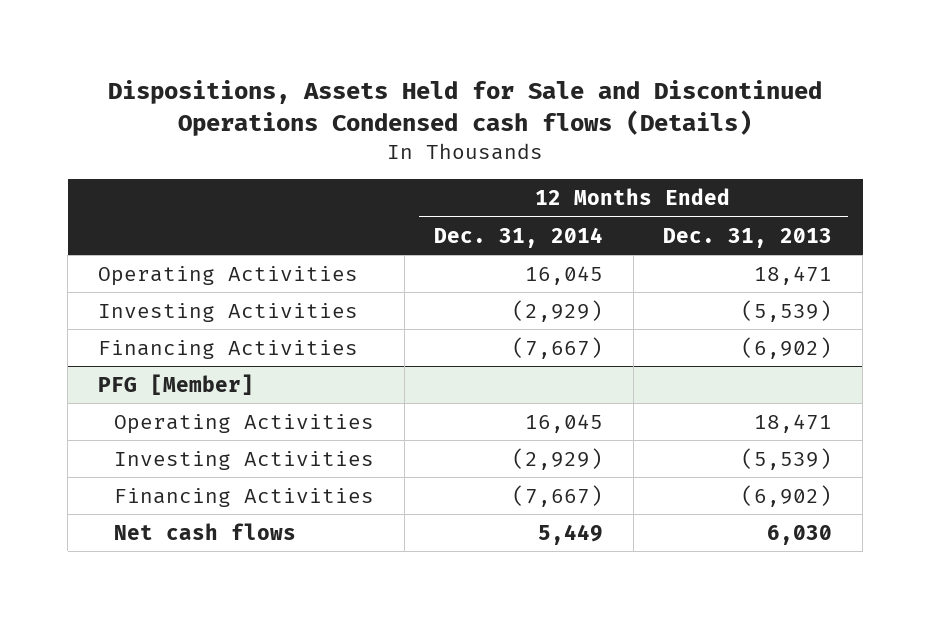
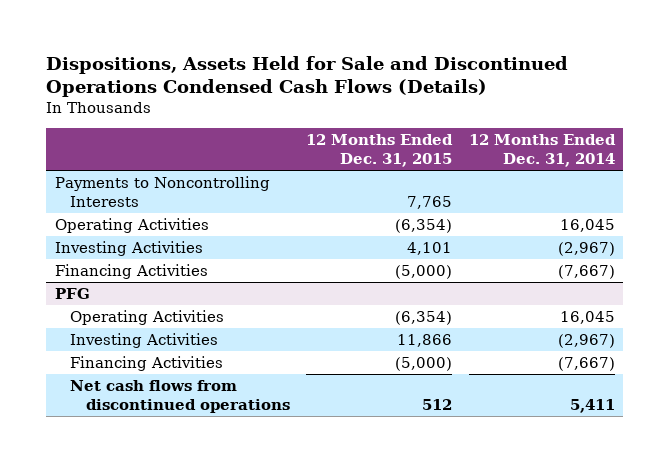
- Dispositions, Assets Held for Sale and Discontinued Operations Condensed cash flows (Details)
+ Dispositions, Assets Held for Sale and Discontinued Operations Condensed Cash Flows (Details)
- | 12 Months Ended Dec. 31, 2014 | 12 Months Ended Dec. 31, 2013
+ | 12 Months Ended Dec. 31, 2015 | 12 Months Ended Dec. 31, 2014
+ Payments to Noncontrolling Interests | 7,765 |
- Investing Activities | (2,929) | (5,539)
+ Investing Activities | 4,101 | (2,967)
- PFG [Member]
+ PFG
- Investing Activities | (2,929) | (5,539)
+ Investing Activities | 11,866 | (2,967)
- Net cash flows | 5,449 | 6,030
+ Net cash flows from discontinued operations | 512 | 5,411

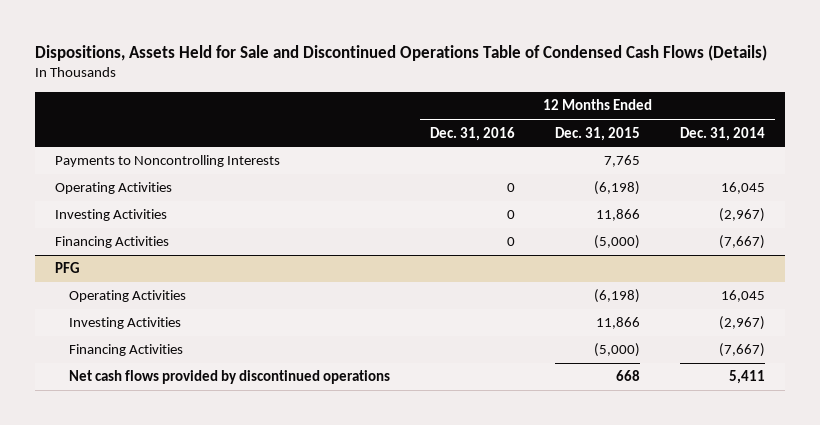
- Dispositions, Assets Held for Sale and Discontinued Operations Condensed Cash Flows (Details)
+ Dispositions, Assets Held for Sale and Discontinued Operations Table of Condensed Cash Flows (Details)
- | 12 Months Ended Dec. 31, 2015 | 12 Months Ended Dec. 31, 2014
+ | 12 Months Ended Dec. 31, 2016 | 12 Months Ended Dec. 31, 2015 | 12 Months Ended Dec. 31, 2014
- Operating Activities | (6,354) | 16,045
- Investing Activities | 4,101 | (2,967)
+ Operating Activities | 0 | (6,198) | 16,045
+ Investing Activities | 0 | 11,866 | (2,967)
@ PFG
- Operating Activities | (6,354) | 16,045
+ Operating Activities | | (6,198) | 16,045
- Net cash flows from discontinued operations | 512 | 5,411
+ Net cash flows provided by discontinued operations | | 668 | 5,411

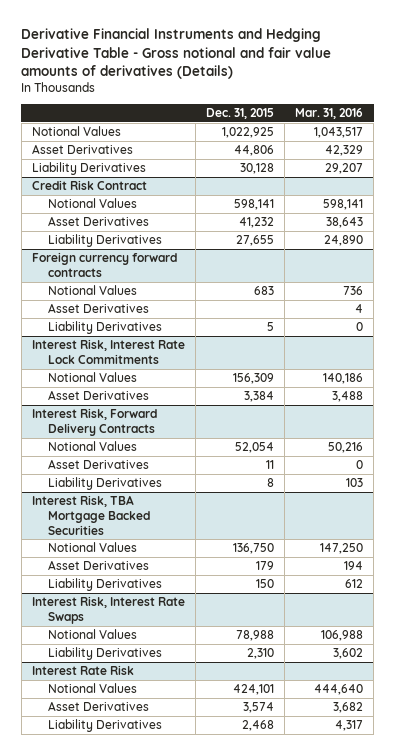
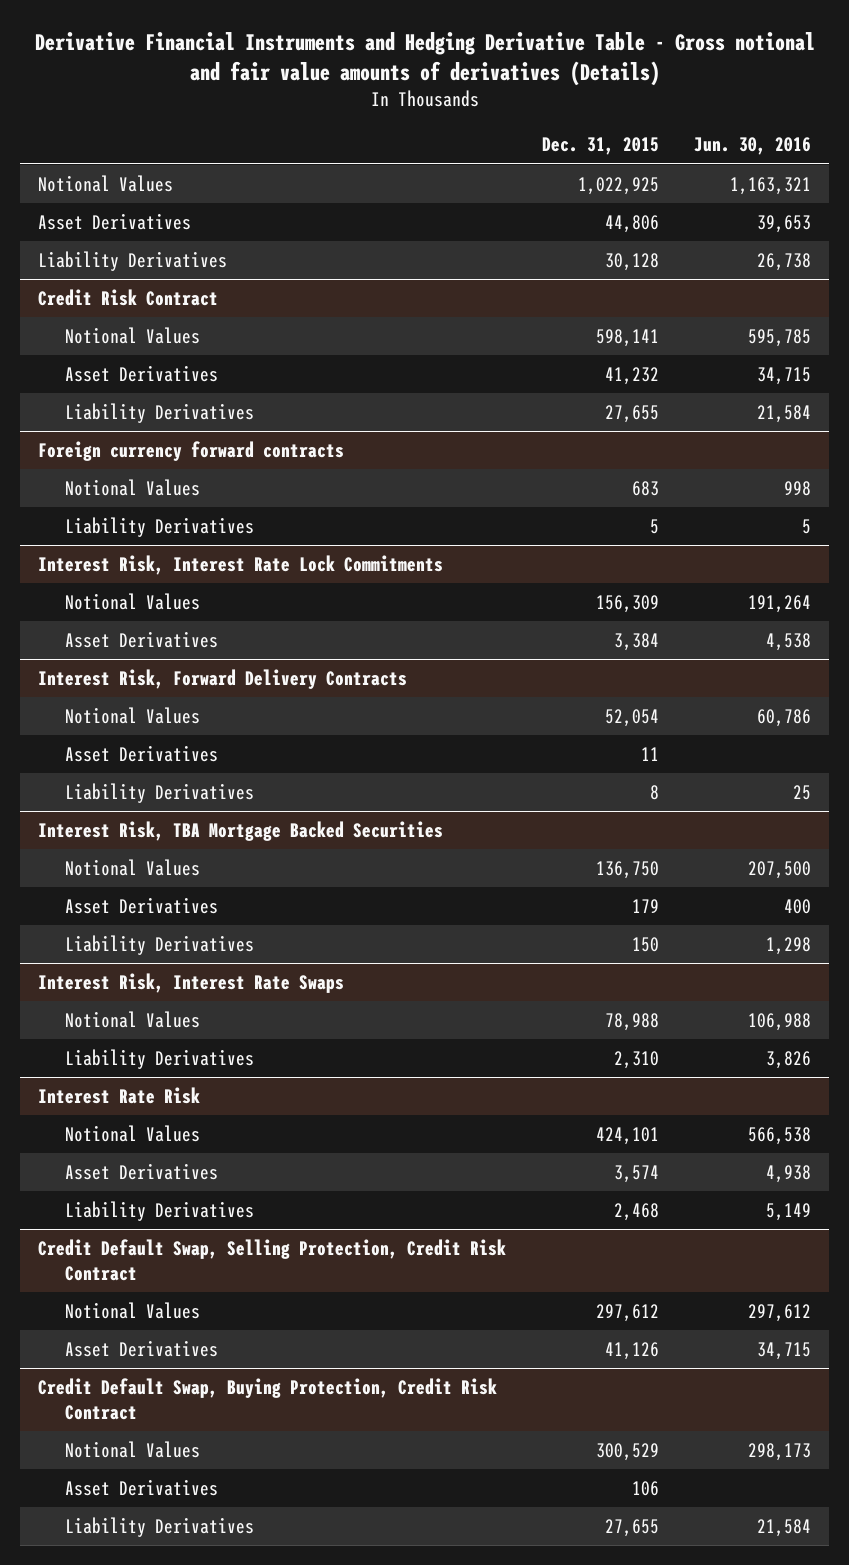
- | Dec. 31, 2015 | Mar. 31, 2016
+ | Dec. 31, 2015 | Jun. 30, 2016
@ Foreign currency forward contracts
- Asset Derivatives | | 4
+ Credit Default Swap, Selling Protection, Credit Risk Contract
+ Notional Values | 297,612 | 297,612
+ Asset Derivatives | 41,126 | 34,715
+ Credit Default Swap, Buying Protection, Credit Risk Contract
+ Notional Values | 300,529 | 298,173
+ Asset Derivatives | 106 |
+ Liability Derivatives | 27,655 | 21,584

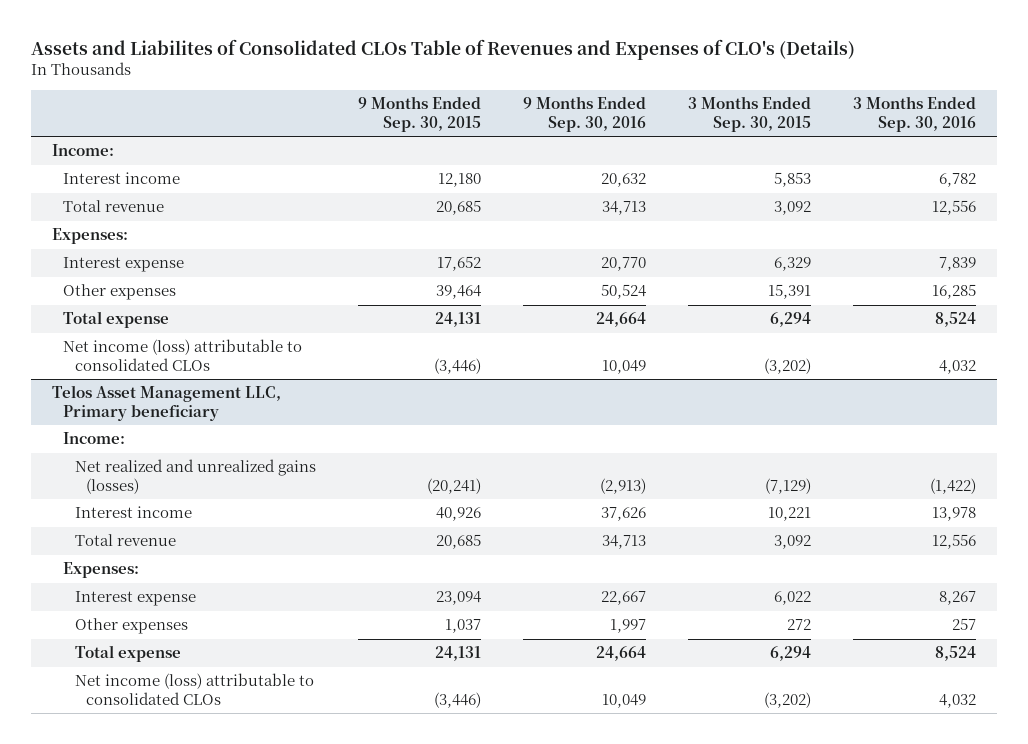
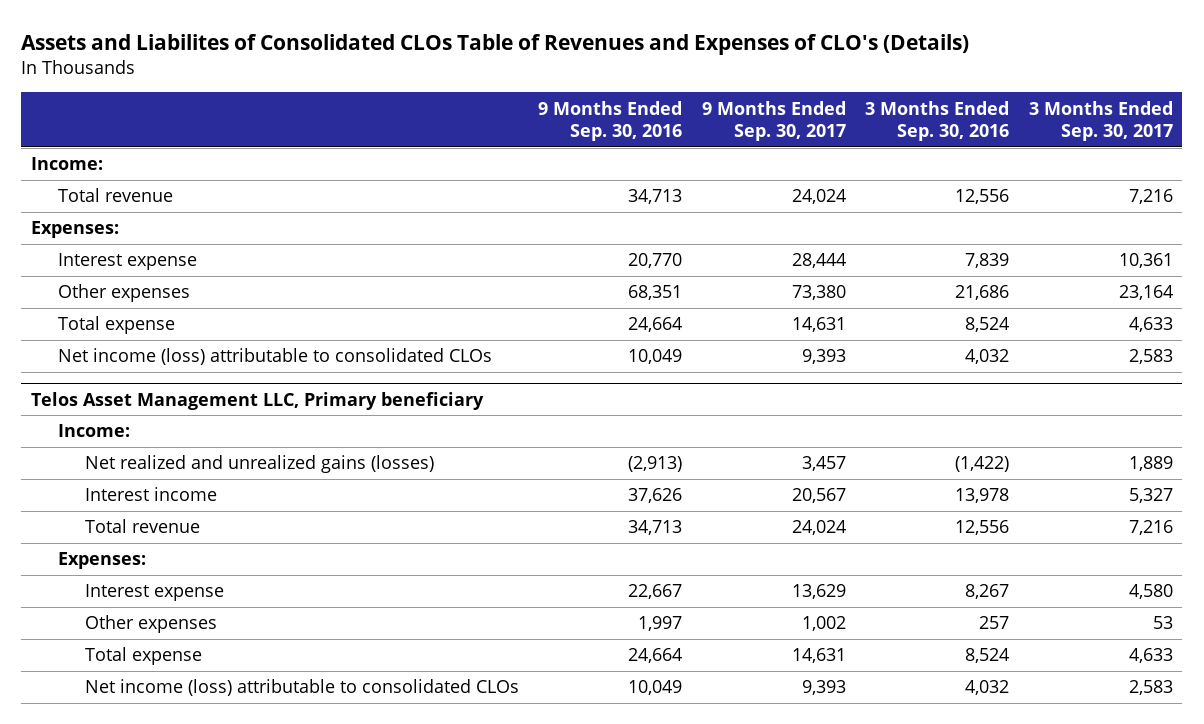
- | 9 Months Ended Sep. 30, 2015 | 9 Months Ended Sep. 30, 2016 | 3 Months Ended Sep. 30, 2015 | 3 Months Ended Sep. 30, 2016
+ | 9 Months Ended Sep. 30, 2016 | 9 Months Ended Sep. 30, 2017 | 3 Months Ended Sep. 30, 2016 | 3 Months Ended Sep. 30, 2017
- Interest income | 12,180 | 20,632 | 5,853 | 6,782
- Other expenses | 39,464 | 50,524 | 15,391 | 16,285
+ Other expenses | 68,351 | 73,380 | 21,686 | 23,164

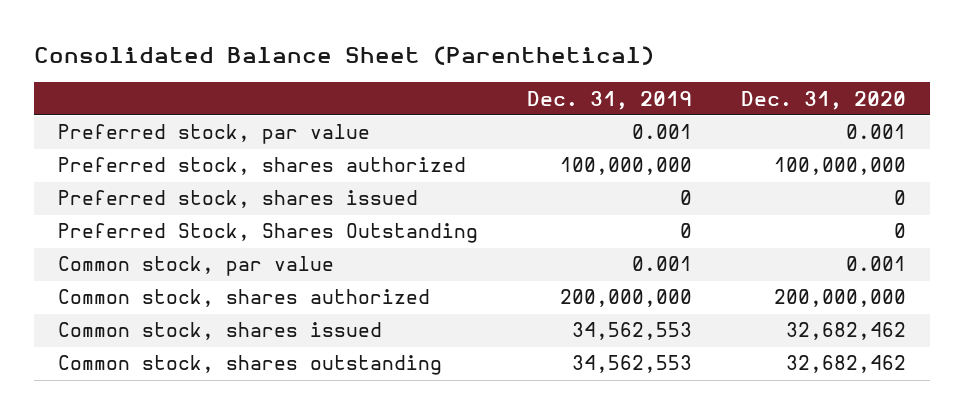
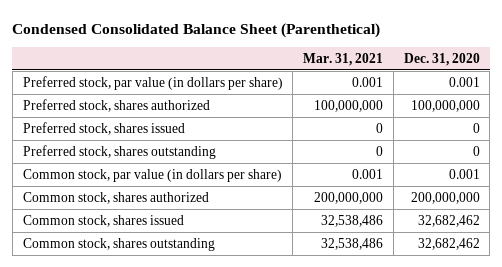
- Consolidated Balance Sheet (Parenthetical)
+ Condensed Consolidated Balance Sheet (Parenthetical)
- | Dec. 31, 2019 | Dec. 31, 2020
+ | Mar. 31, 2021 | Dec. 31, 2020
- Preferred stock, par value | 0.001 | 0.001
+ Preferred stock, par value (in dollars per share) | 0.001 | 0.001
- Preferred Stock, Shares Outstanding | 0 | 0
- Common stock, par value | 0.001 | 0.001
+ Preferred stock, shares outstanding | 0 | 0
+ Common stock, par value (in dollars per share) | 0.001 | 0.001

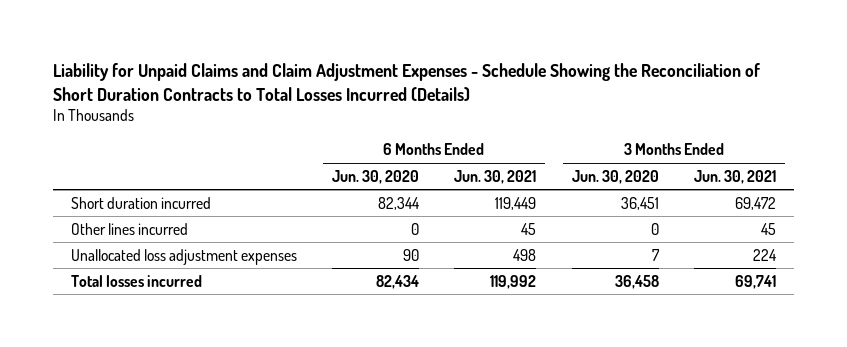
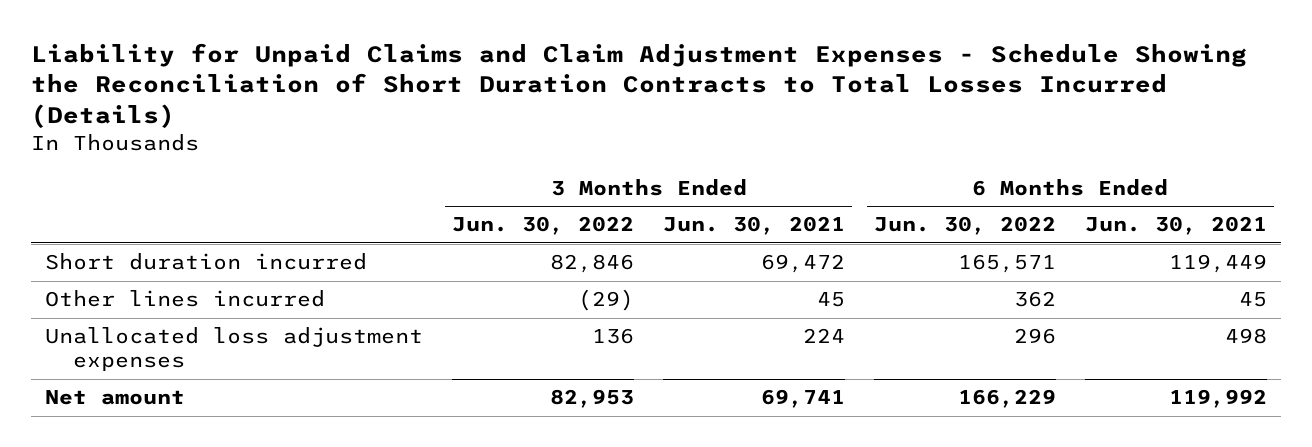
- | 6 Months Ended Jun. 30, 2020 | 6 Months Ended Jun. 30, 2021 | 3 Months Ended Jun. 30, 2020 | 3 Months Ended Jun. 30, 2021
+ | 3 Months Ended Jun. 30, 2022 | 3 Months Ended Jun. 30, 2021 | 6 Months Ended Jun. 30, 2022 | 6 Months Ended Jun. 30, 2021
- Total losses incurred | 82,434 | 119,992 | 36,458 | 69,741
+ Net amount | 82,953 | 69,741 | 166,229 | 119,992

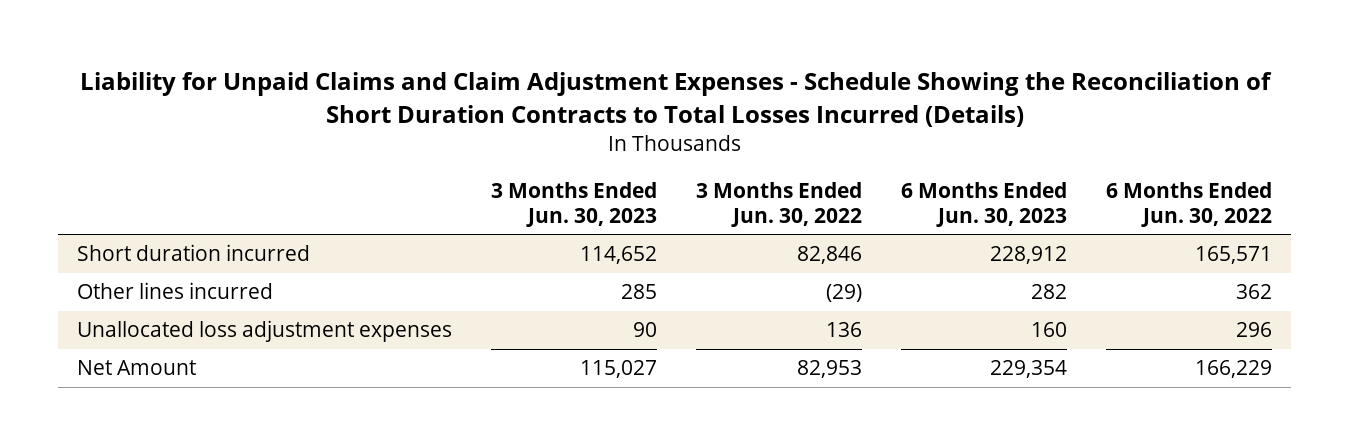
- | 3 Months Ended Jun. 30, 2022 | 3 Months Ended Jun. 30, 2021 | 6 Months Ended Jun. 30, 2022 | 6 Months Ended Jun. 30, 2021
+ | 3 Months Ended Jun. 30, 2023 | 3 Months Ended Jun. 30, 2022 | 6 Months Ended Jun. 30, 2023 | 6 Months Ended Jun. 30, 2022
- Net amount | 82,953 | 69,741 | 166,229 | 119,992
+ Net Amount | 115,027 | 82,953 | 229,354 | 166,229

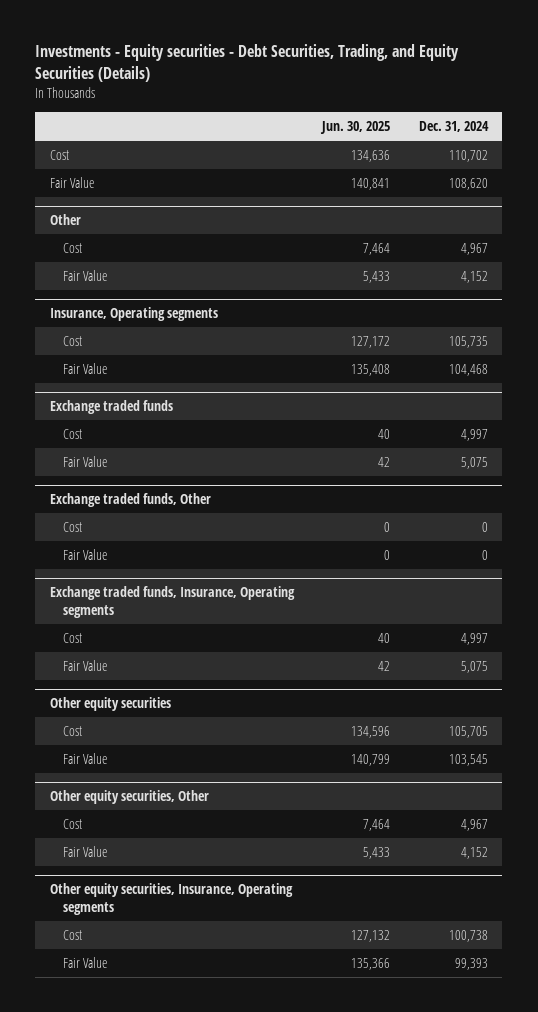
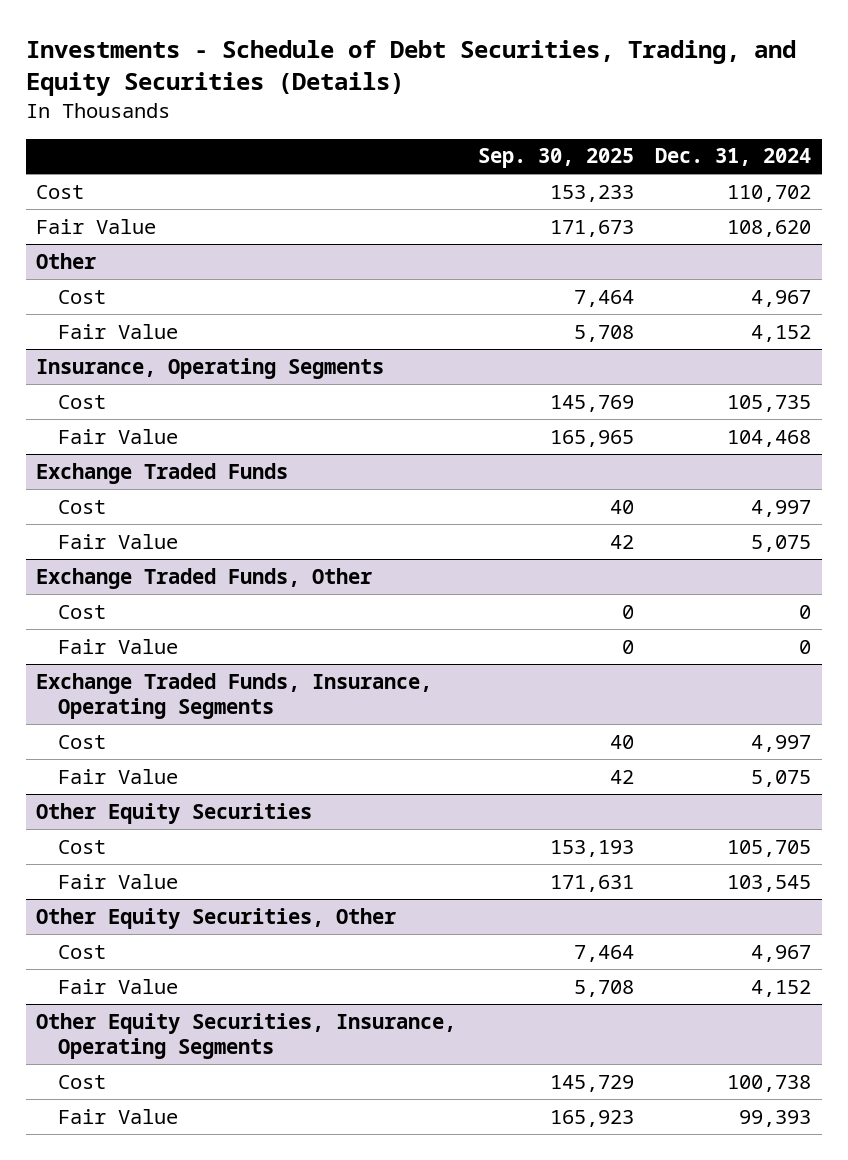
- Investments - Equity securities - Debt Securities, Trading, and Equity Securities (Details)
+ Investments - Schedule of Debt Securities, Trading, and Equity Securities (Details)
- | Jun. 30, 2025 | Dec. 31, 2024
+ | Sep. 30, 2025 | Dec. 31, 2024
- Insurance, Operating segments
+ Insurance, Operating Segments
- Exchange traded funds
+ Exchange Traded Funds
- Exchange traded funds, Other
+ Exchange Traded Funds, Other
- Exchange traded funds, Insurance, Operating segments
+ Exchange Traded Funds, Insurance, Operating Segments
- Other equity securities
+ Other Equity Securities
- Other equity securities, Other
+ Other Equity Securities, Other
- Other equity securities, Insurance, Operating segments
+ Other Equity Securities, Insurance, Operating Segments

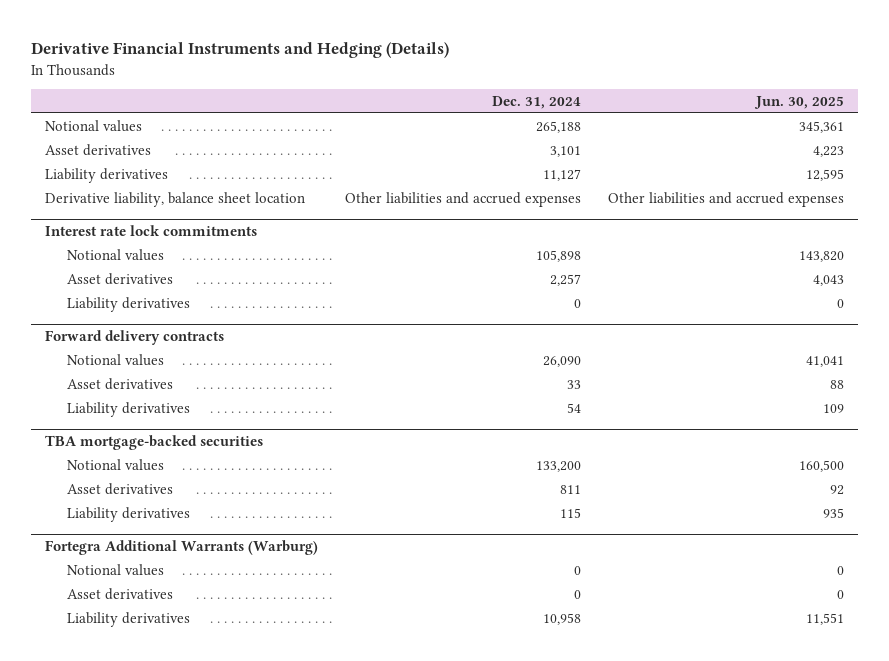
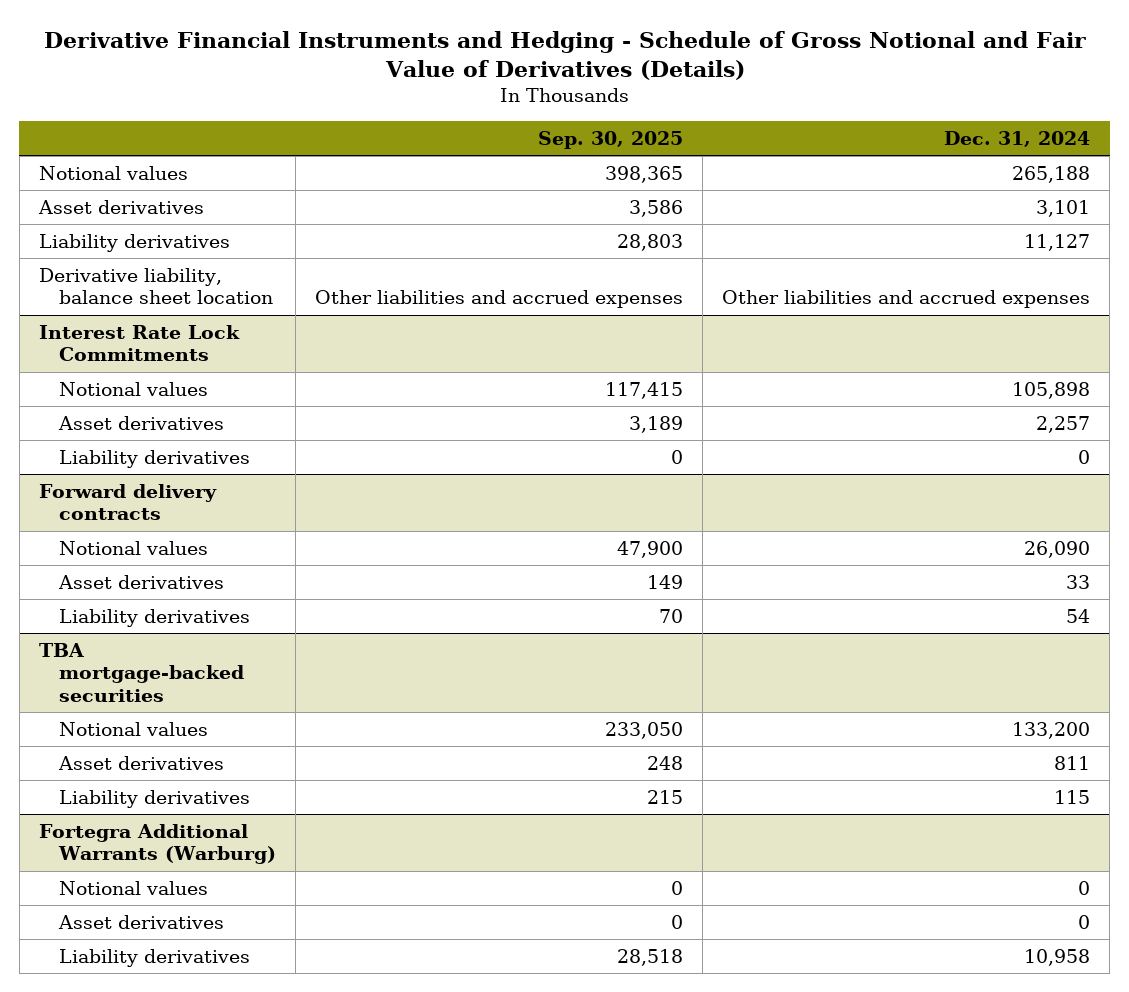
- Derivative Financial Instruments and Hedging (Details)
+ Derivative Financial Instruments and Hedging - Schedule of Gross Notional and Fair Value of Derivatives (Details)
- | Dec. 31, 2024 | Jun. 30, 2025
+ | Sep. 30, 2025 | Dec. 31, 2024
- Interest rate lock commitments
+ Interest Rate Lock Commitments

